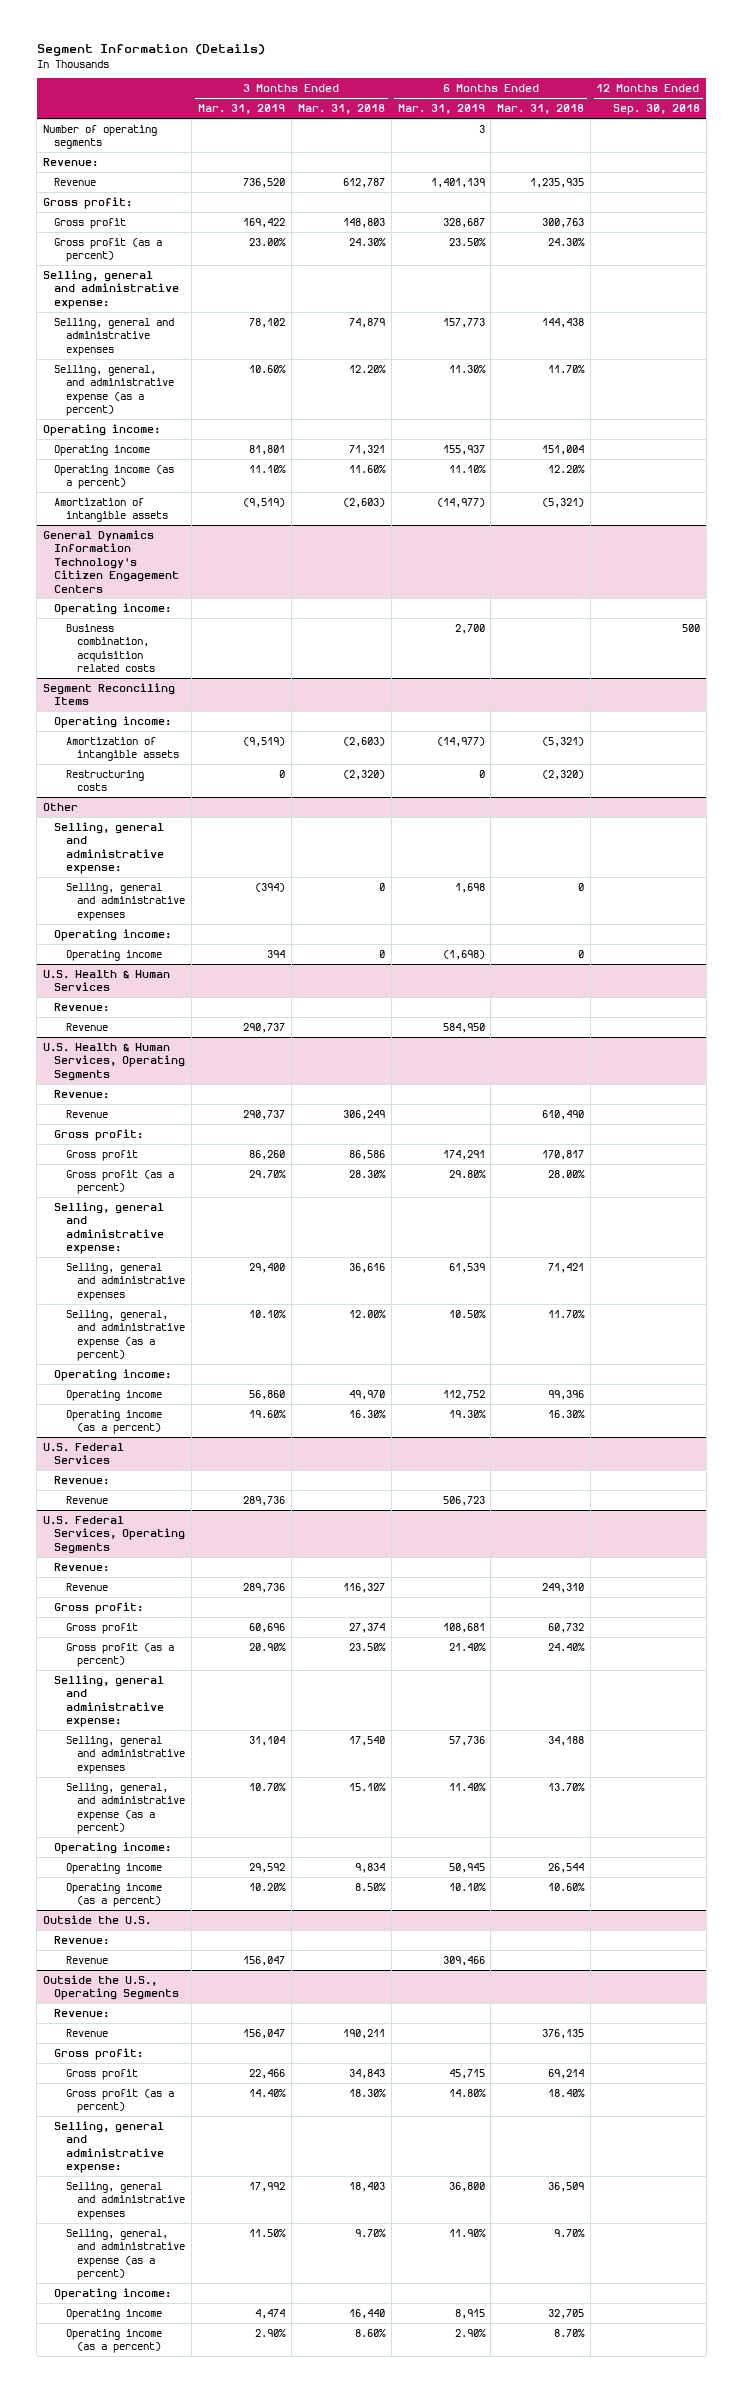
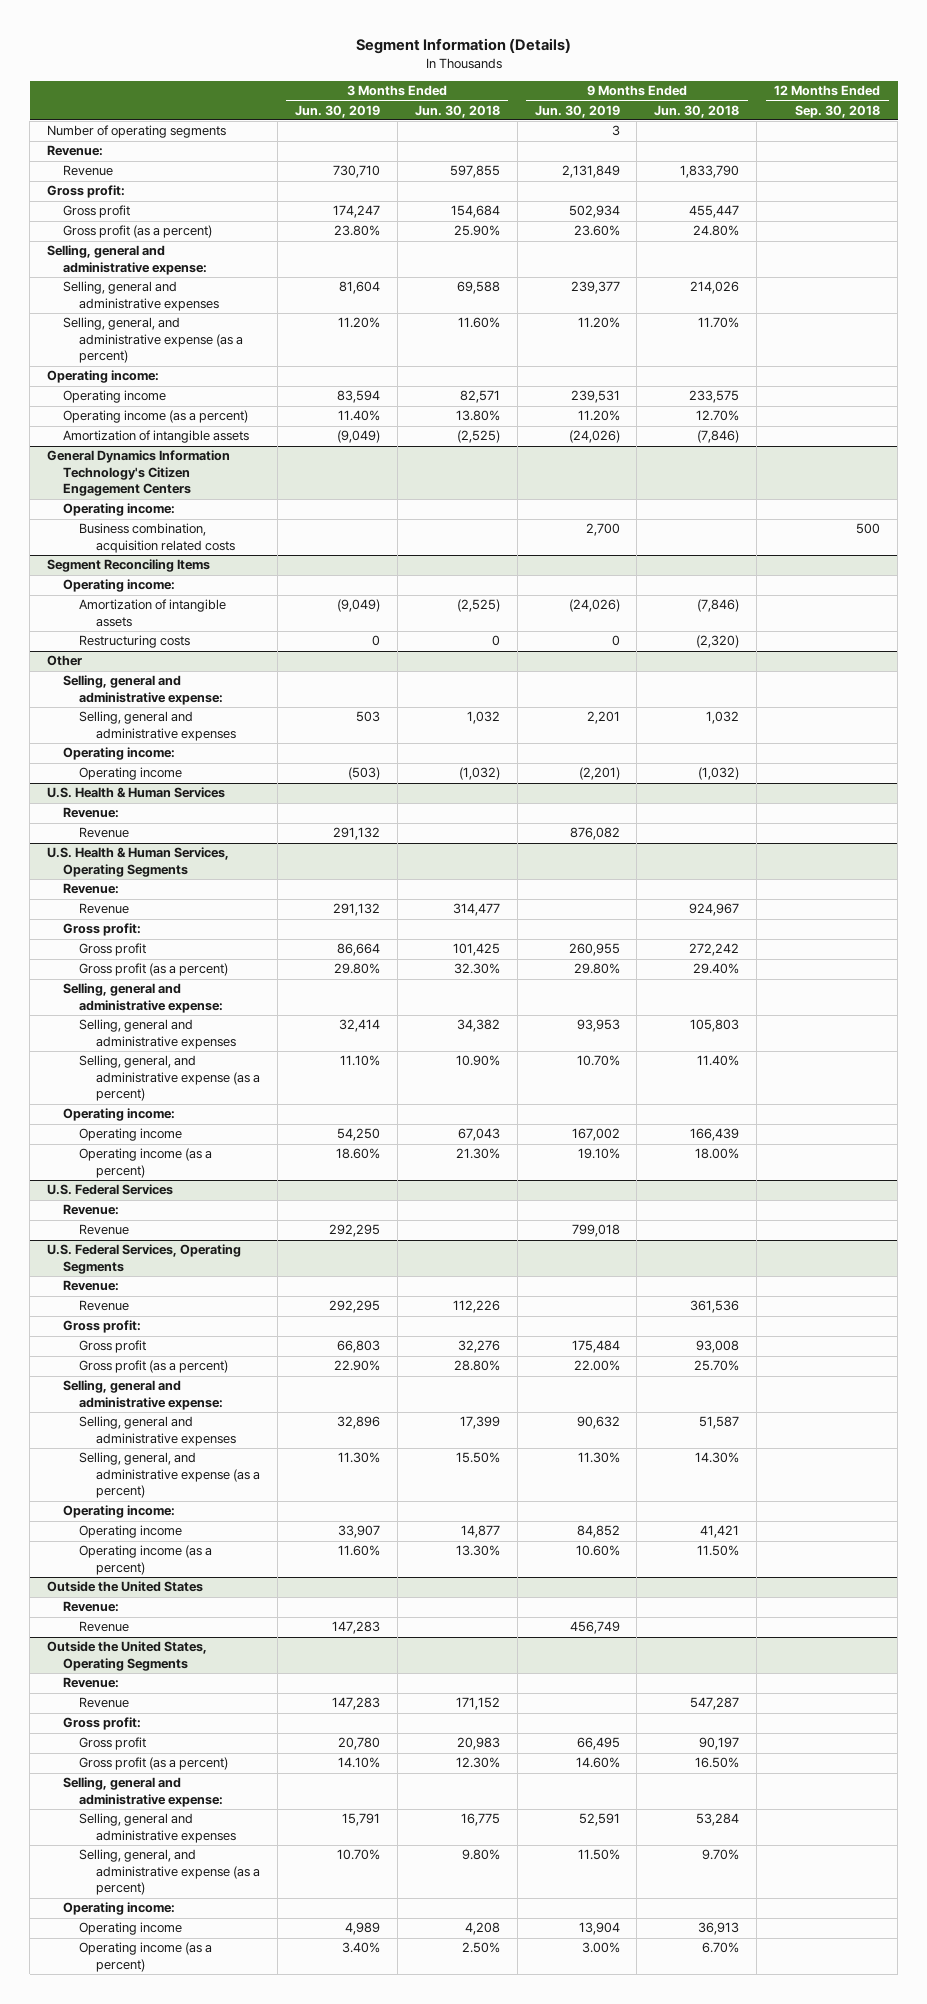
- | 3 Months Ended Mar. 31, 2019 | 3 Months Ended Mar. 31, 2018 | 6 Months Ended Mar. 31, 2019 | 6 Months Ended Mar. 31, 2018 | 12 Months Ended Sep. 30, 2018
+ | 3 Months Ended Jun. 30, 2019 | 3 Months Ended Jun. 30, 2018 | 9 Months Ended Jun. 30, 2019 | 9 Months Ended Jun. 30, 2018 | 12 Months Ended Sep. 30, 2018
- Outside the U.S.
+ Outside the United States
- Outside the U.S., Operating Segments
+ Outside the United States, Operating Segments

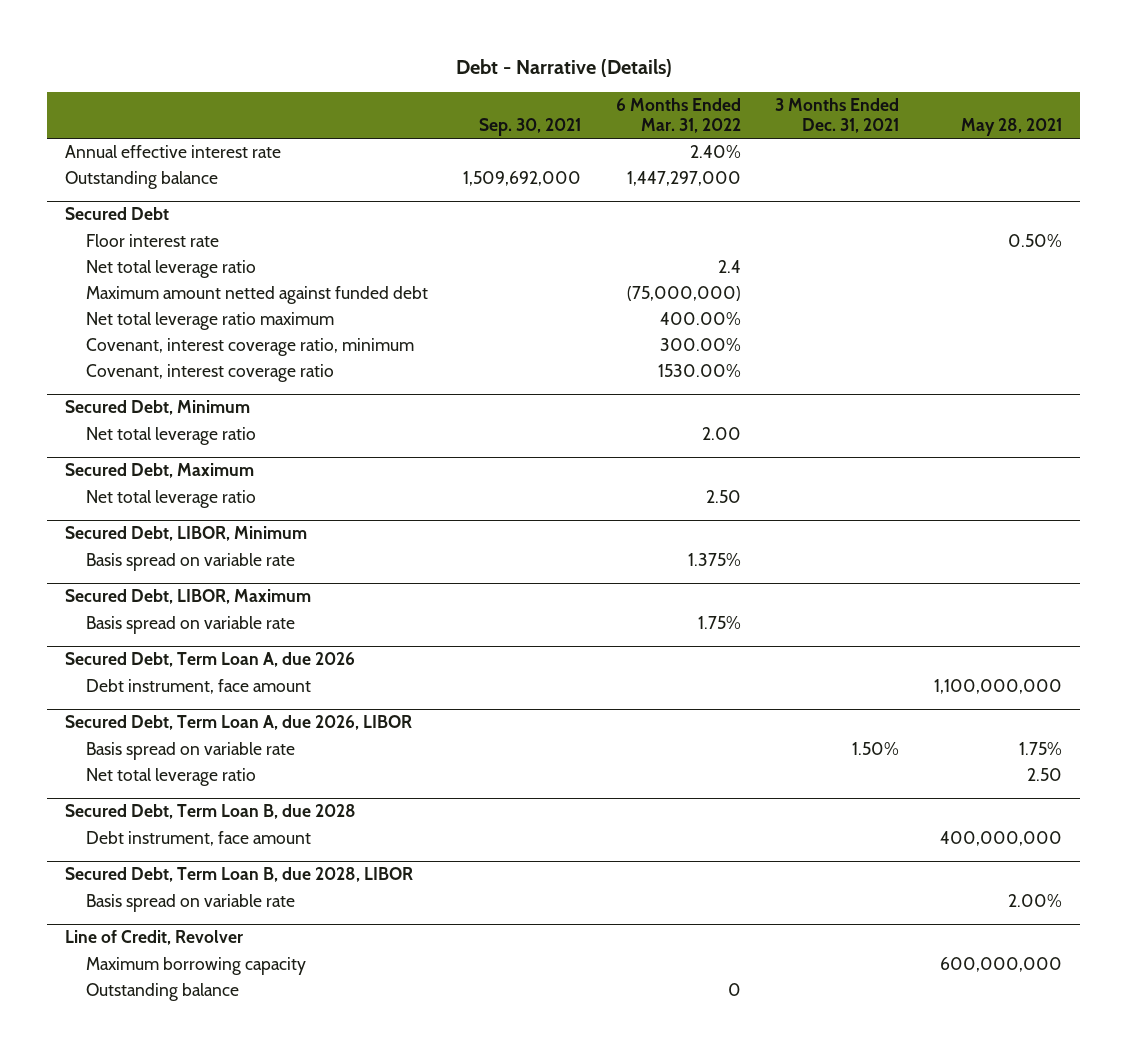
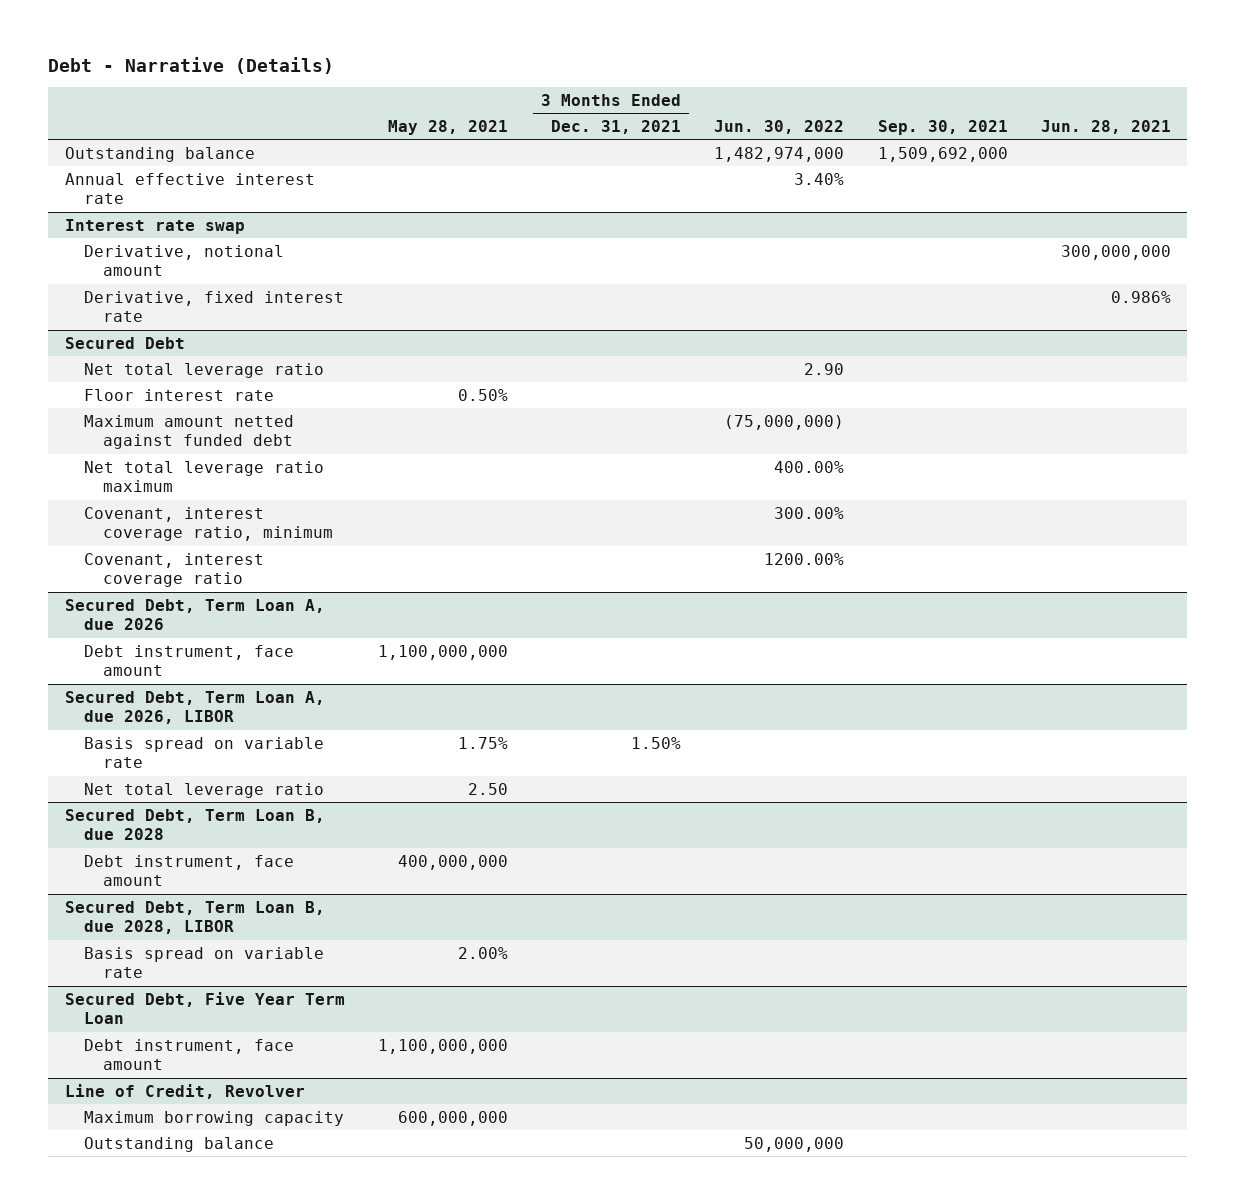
- | Sep. 30, 2021 | 6 Months Ended Mar. 31, 2022 | 3 Months Ended Dec. 31, 2021 | May 28, 2021
+ | May 28, 2021 | 3 Months Ended Dec. 31, 2021 | Jun. 30, 2022 | Sep. 30, 2021 | Jun. 28, 2021
moved down: Annual effective interest rate | | | 3.40% | |
+ Interest rate swap
+ Derivative, notional amount | | | | | 300,000,000
+ Derivative, fixed interest rate | | | | | 0.986%
@ Secured Debt
moved down: Floor interest rate | 0.50% | | | |
- Secured Debt, Minimum
- Net total leverage ratio | | 2.00 | |
- Secured Debt, Maximum
- Net total leverage ratio | | 2.50 | |
- Secured Debt, LIBOR, Minimum
- Basis spread on variable rate | | 1.375% | |
- Secured Debt, LIBOR, Maximum
- Basis spread on variable rate | | 1.75% | |
+ Secured Debt, Five Year Term Loan
+ Debt instrument, face amount | 1,100,000,000 | | | |

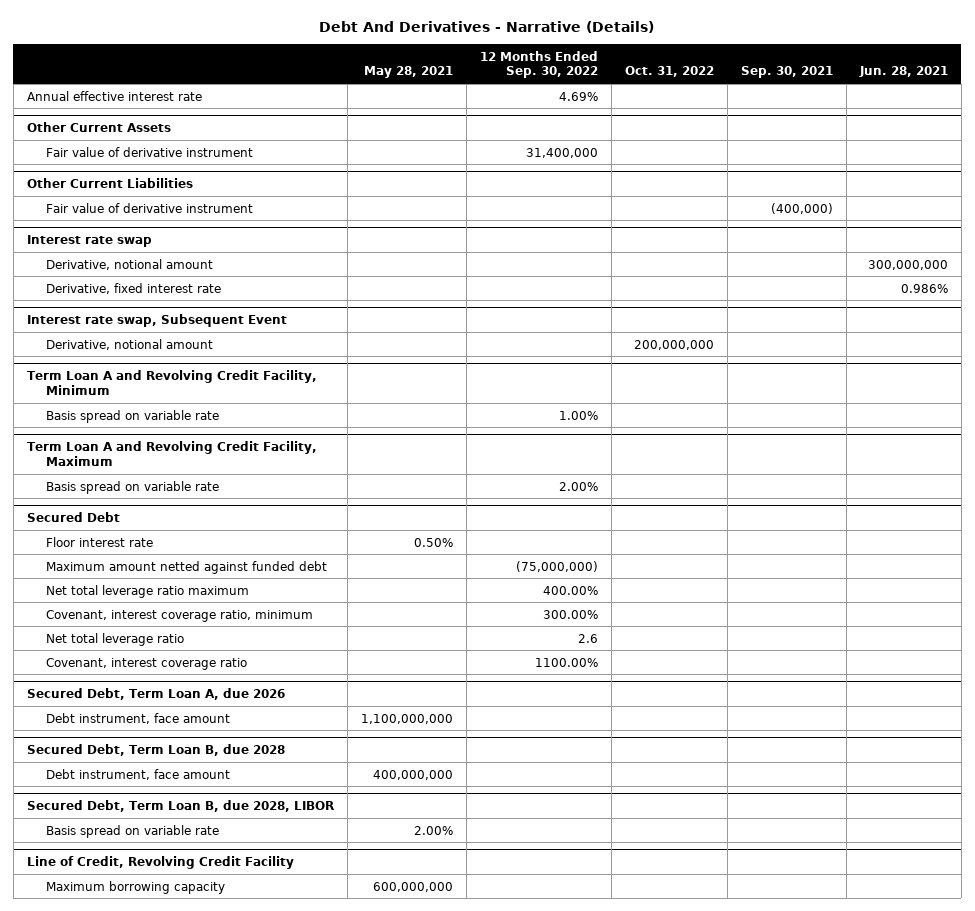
- Debt - Narrative (Details)
+ Debt And Derivatives - Narrative (Details)
- | May 28, 2021 | 3 Months Ended Dec. 31, 2021 | Jun. 30, 2022 | Sep. 30, 2021 | Jun. 28, 2021
+ | May 28, 2021 | 12 Months Ended Sep. 30, 2022 | Oct. 31, 2022 | Sep. 30, 2021 | Jun. 28, 2021
- Outstanding balance | | | 1,482,974,000 | 1,509,692,000 |
+ Other Current Assets
+ Fair value of derivative instrument | | 31,400,000 | | |
+ Other Current Liabilities
+ Fair value of derivative instrument | | | | (400,000) |
+ Interest rate swap, Subsequent Event
+ Derivative, notional amount | | | 200,000,000 | |
+ Term Loan A and Revolving Credit Facility, Minimum
+ Basis spread on variable rate | | 1.00% | | |
+ Term Loan A and Revolving Credit Facility, Maximum
+ Basis spread on variable rate | | 2.00% | | |
@ Secured Debt
moved down: Net total leverage ratio | | 2.6 | | |
- Secured Debt, Term Loan A, due 2026, LIBOR
- Basis spread on variable rate | 1.75% | 1.50% | | |
- Net total leverage ratio | 2.50 | | | |
- Secured Debt, Five Year Term Loan
- Debt instrument, face amount | 1,100,000,000 | | | |
- Line of Credit, Revolver
+ Line of Credit, Revolving Credit Facility
- Outstanding balance | | | 50,000,000 | |

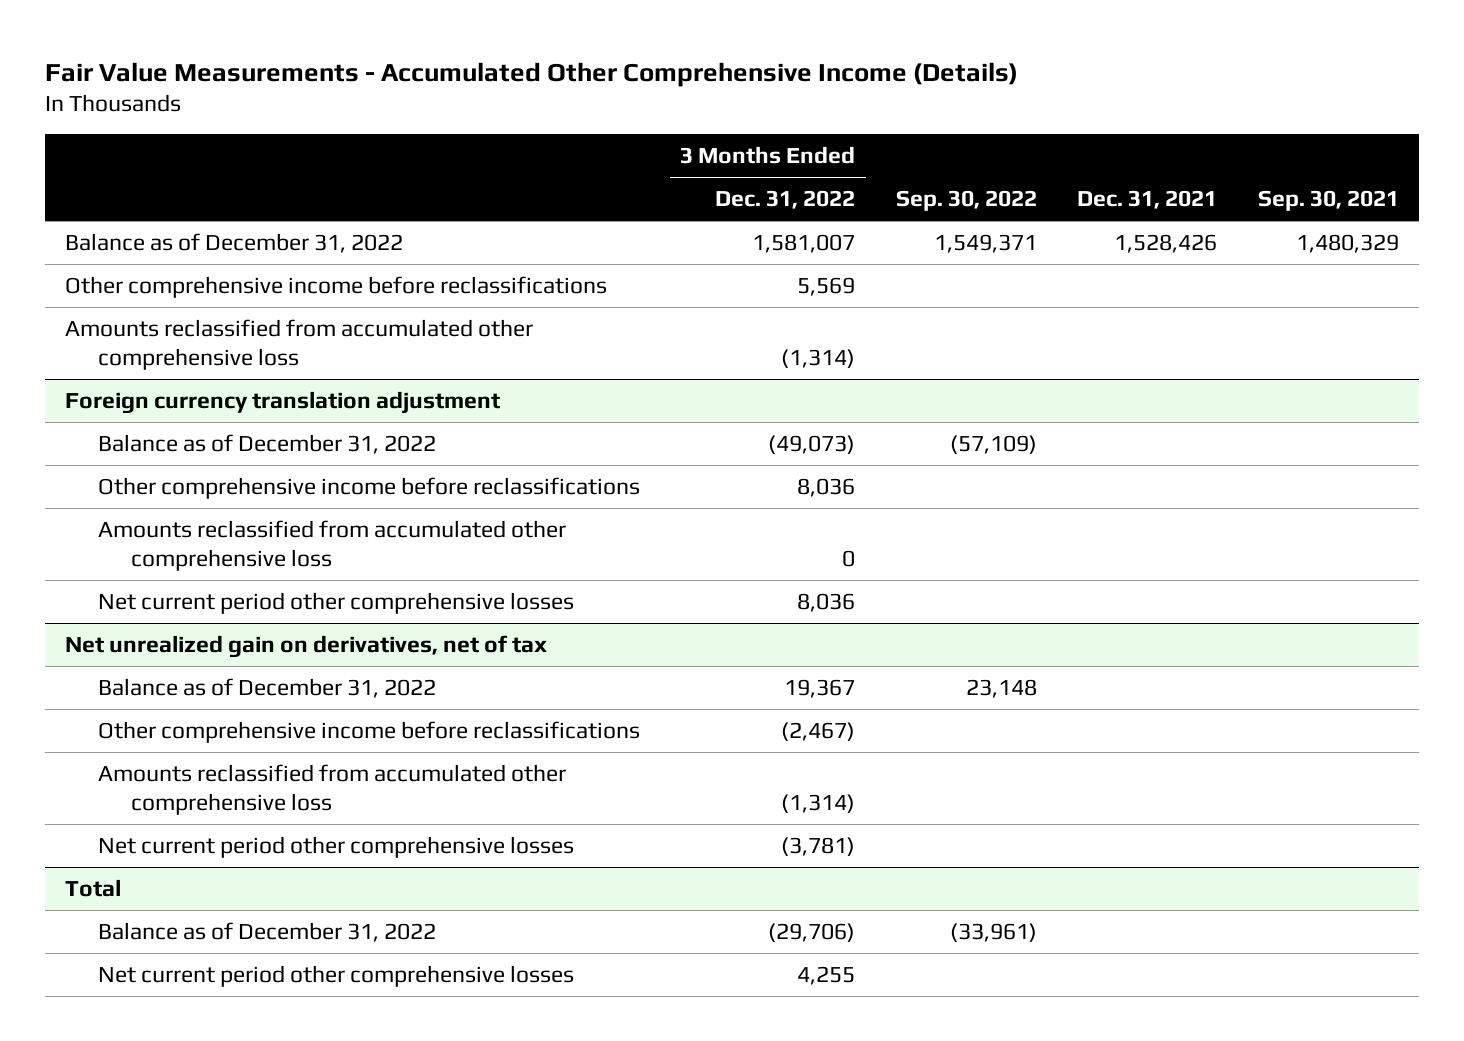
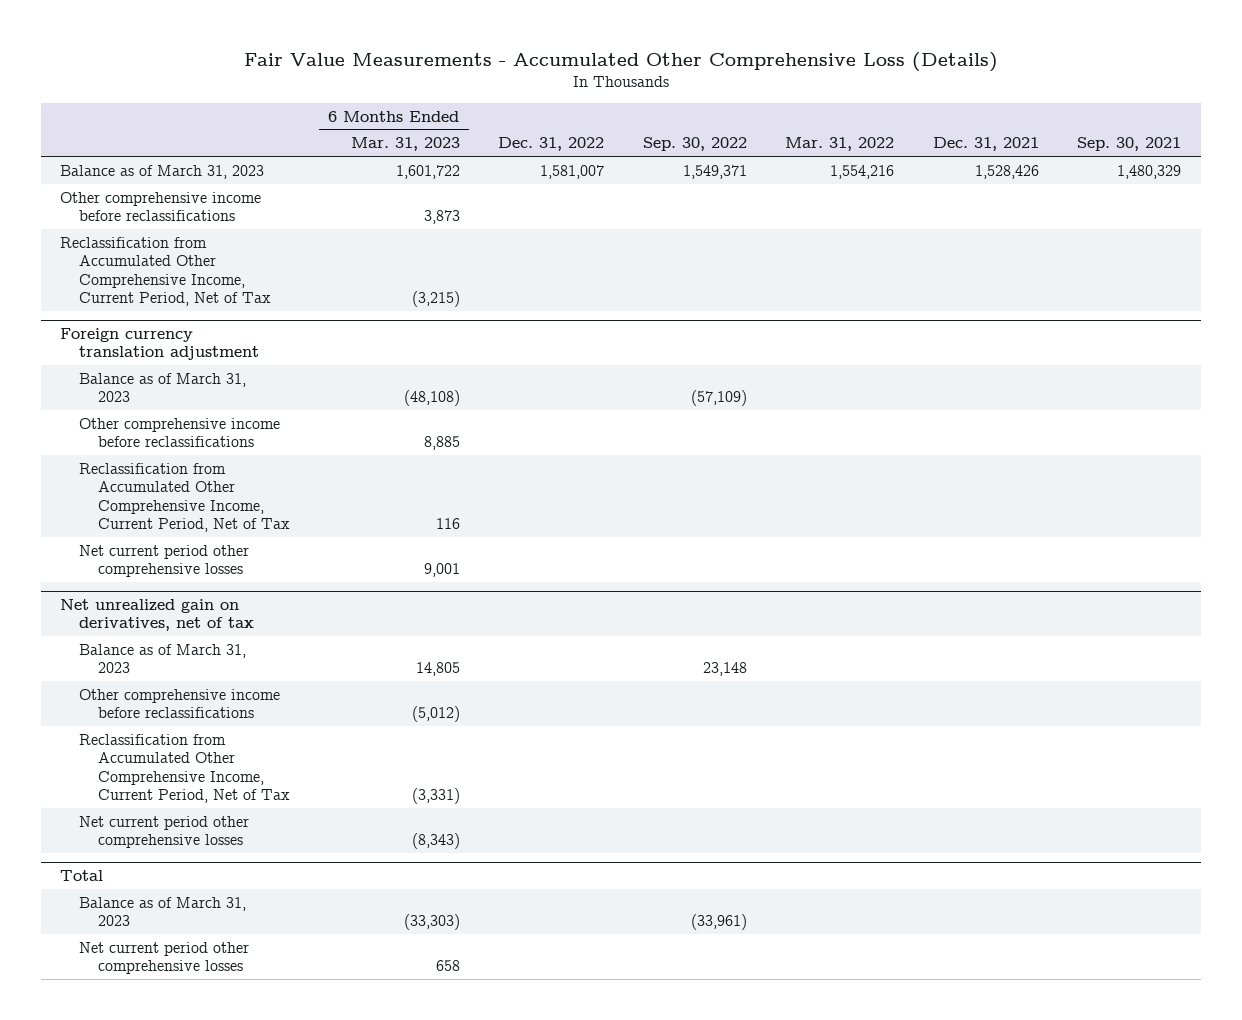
- Fair Value Measurements - Accumulated Other Comprehensive Income (Details)
+ Fair Value Measurements - Accumulated Other Comprehensive Loss (Details)
- | 3 Months Ended Dec. 31, 2022 | Sep. 30, 2022 | Dec. 31, 2021 | Sep. 30, 2021
+ | 6 Months Ended Mar. 31, 2023 | Dec. 31, 2022 | Sep. 30, 2022 | Mar. 31, 2022 | Dec. 31, 2021 | Sep. 30, 2021
- Balance as of December 31, 2022 | 1,581,007 | 1,549,371 | 1,528,426 | 1,480,329
+ Balance as of March 31, 2023 | 1,601,722 | 1,581,007 | 1,549,371 | 1,554,216 | 1,528,426 | 1,480,329
- Amounts reclassified from accumulated other comprehensive loss | (1,314) | | |
+ Reclassification from Accumulated Other Comprehensive Income, Current Period, Net of Tax | (3,215) | | | | |
@ Foreign currency translation adjustment
- Balance as of December 31, 2022 | (49,073) | (57,109) | |
+ Balance as of March 31, 2023 | (48,108) | | (57,109) | | |
- Amounts reclassified from accumulated other comprehensive loss | 0 | | |
+ Reclassification from Accumulated Other Comprehensive Income, Current Period, Net of Tax | 116 | | | | |
@ Net unrealized gain on derivatives, net of tax
- Balance as of December 31, 2022 | 19,367 | 23,148 | |
+ Balance as of March 31, 2023 | 14,805 | | 23,148 | | |
- Amounts reclassified from accumulated other comprehensive loss | (1,314) | | |
+ Reclassification from Accumulated Other Comprehensive Income, Current Period, Net of Tax | (3,331) | | | | |
@ Total
- Balance as of December 31, 2022 | (29,706) | (33,961) | |
+ Balance as of March 31, 2023 | (33,303) | | (33,961) | | |

